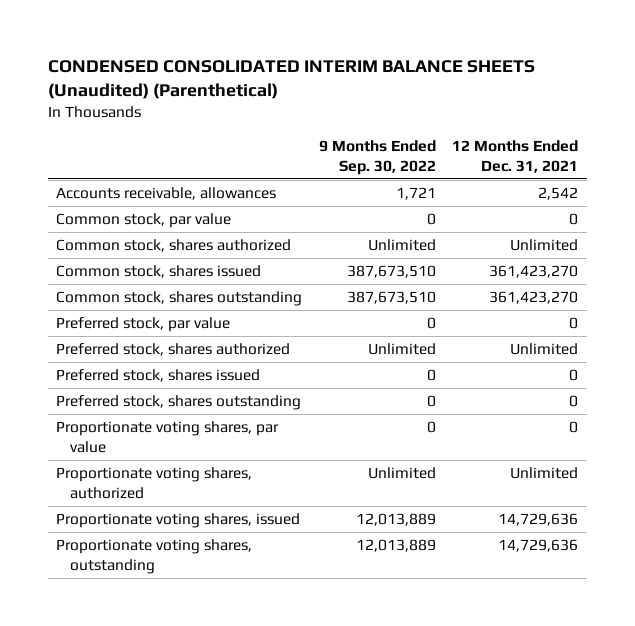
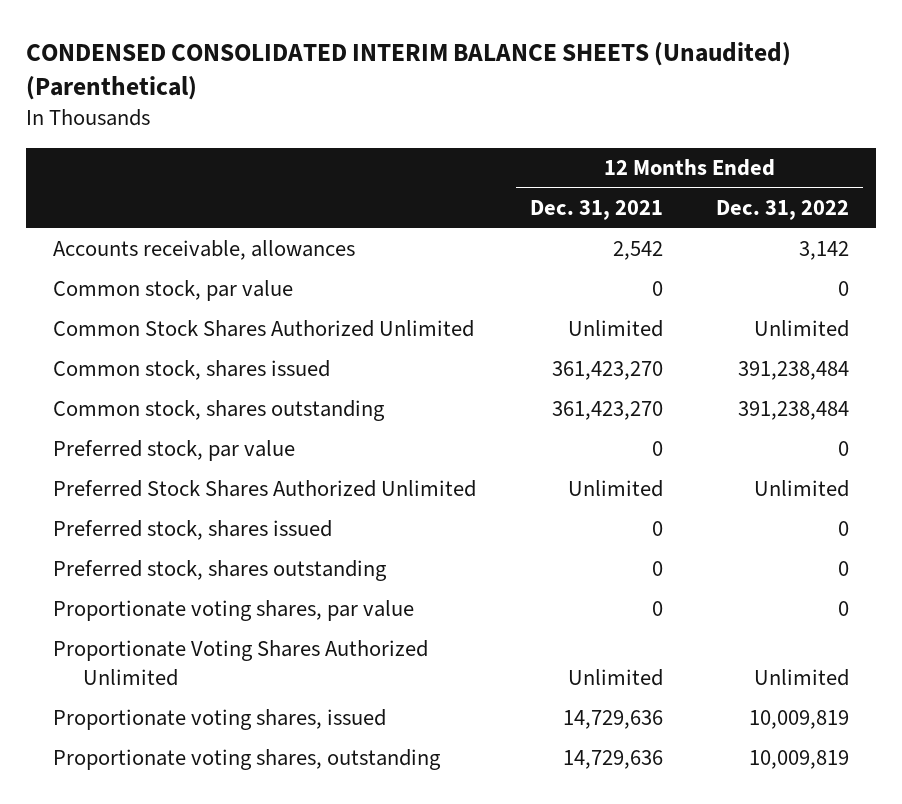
- | 9 Months Ended Sep. 30, 2022 | 12 Months Ended Dec. 31, 2021
+ | 12 Months Ended Dec. 31, 2021 | 12 Months Ended Dec. 31, 2022
- Common stock, shares authorized | Unlimited | Unlimited
+ Common Stock Shares Authorized Unlimited | Unlimited | Unlimited
- Preferred stock, shares authorized | Unlimited | Unlimited
+ Preferred Stock Shares Authorized Unlimited | Unlimited | Unlimited
- Proportionate voting shares, authorized | Unlimited | Unlimited
+ Proportionate Voting Shares Authorized Unlimited | Unlimited | Unlimited

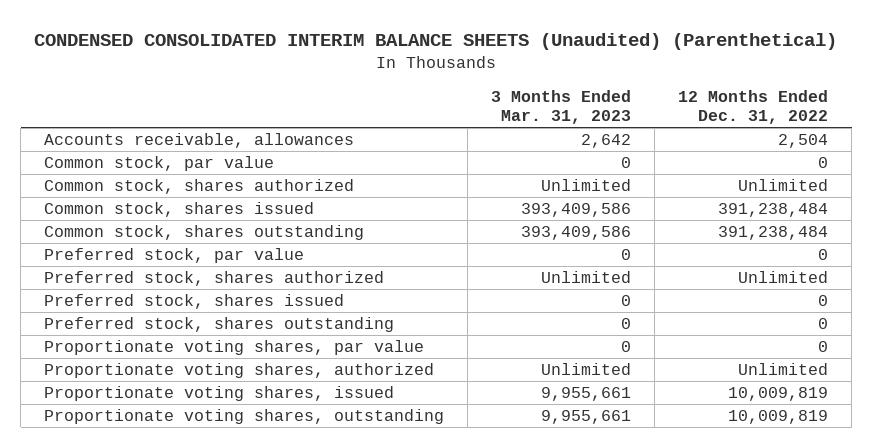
- | 12 Months Ended Dec. 31, 2021 | 12 Months Ended Dec. 31, 2022
+ | 3 Months Ended Mar. 31, 2023 | 12 Months Ended Dec. 31, 2022
- Accounts receivable, allowances | 2,542 | 3,142
+ Accounts receivable, allowances | 2,642 | 2,504
- Common Stock Shares Authorized Unlimited | Unlimited | Unlimited
+ Common stock, shares authorized | Unlimited | Unlimited
- Preferred Stock Shares Authorized Unlimited | Unlimited | Unlimited
+ Preferred stock, shares authorized | Unlimited | Unlimited
- Proportionate Voting Shares Authorized Unlimited | Unlimited | Unlimited
+ Proportionate voting shares, authorized | Unlimited | Unlimited

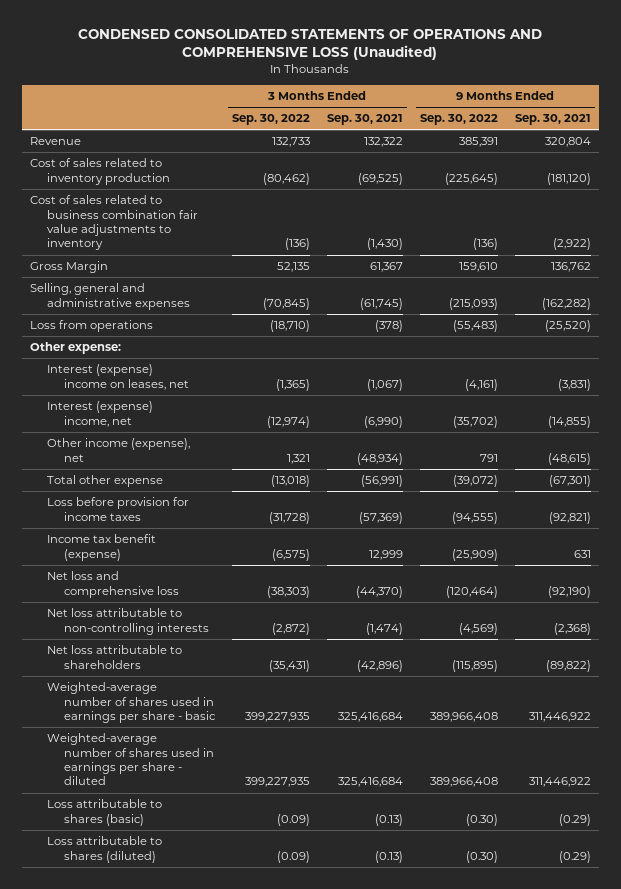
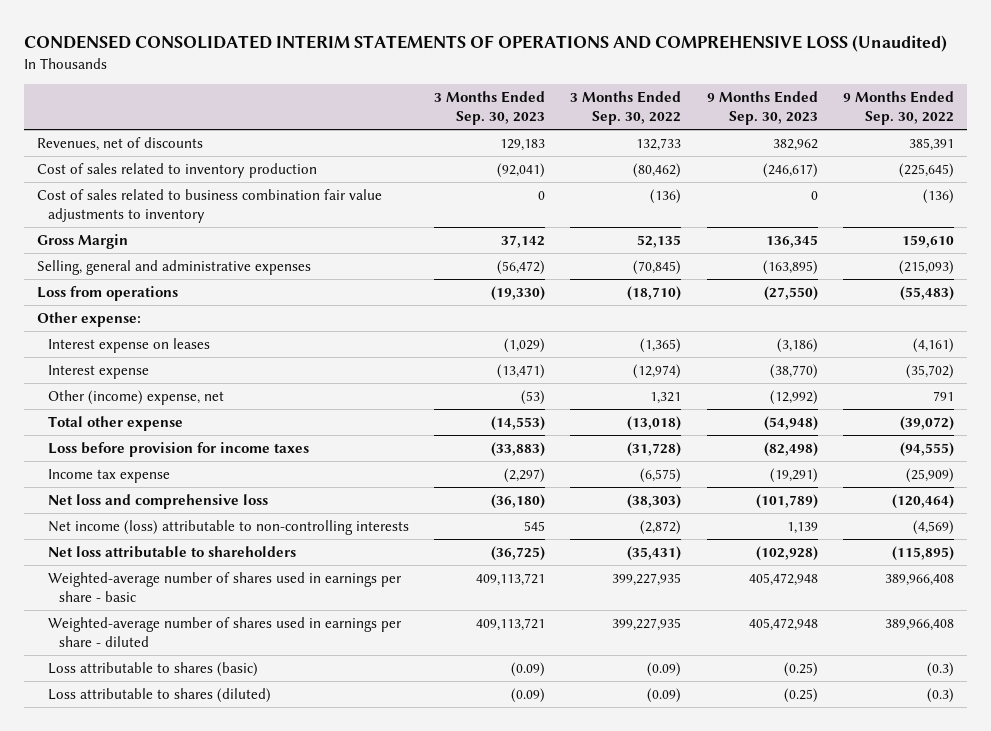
- CONDENSED CONSOLIDATED STATEMENTS OF OPERATIONS AND COMPREHENSIVE LOSS (Unaudited)
+ CONDENSED CONSOLIDATED INTERIM STATEMENTS OF OPERATIONS AND COMPREHENSIVE LOSS (Unaudited)
- | 3 Months Ended Sep. 30, 2022 | 3 Months Ended Sep. 30, 2021 | 9 Months Ended Sep. 30, 2022 | 9 Months Ended Sep. 30, 2021
+ | 3 Months Ended Sep. 30, 2023 | 3 Months Ended Sep. 30, 2022 | 9 Months Ended Sep. 30, 2023 | 9 Months Ended Sep. 30, 2022
- Revenue | 132,733 | 132,322 | 385,391 | 320,804
+ Revenues, net of discounts | 129,183 | 132,733 | 382,962 | 385,391
- Interest (expense) income on leases, net | (1,365) | (1,067) | (4,161) | (3,831)
- Interest (expense) income, net | (12,974) | (6,990) | (35,702) | (14,855)
- Other income (expense), net | 1,321 | (48,934) | 791 | (48,615)
+ Interest expense on leases | (1,029) | (1,365) | (3,186) | (4,161)
+ Interest expense | (13,471) | (12,974) | (38,770) | (35,702)
+ Other (income) expense, net | (53) | 1,321 | (12,992) | 791
- Income tax benefit (expense) | (6,575) | 12,999 | (25,909) | 631
+ Income tax expense | (2,297) | (6,575) | (19,291) | (25,909)
- Net loss attributable to non-controlling interests | (2,872) | (1,474) | (4,569) | (2,368)
+ Net income (loss) attributable to non-controlling interests | 545 | (2,872) | 1,139 | (4,569)
- Loss attributable to shares (basic) | (0.09) | (0.13) | (0.30) | (0.29)
- Loss attributable to shares (diluted) | (0.09) | (0.13) | (0.30) | (0.29)
+ Loss attributable to shares (basic) | (0.09) | (0.09) | (0.25) | (0.3)
+ Loss attributable to shares (diluted) | (0.09) | (0.09) | (0.25) | (0.3)

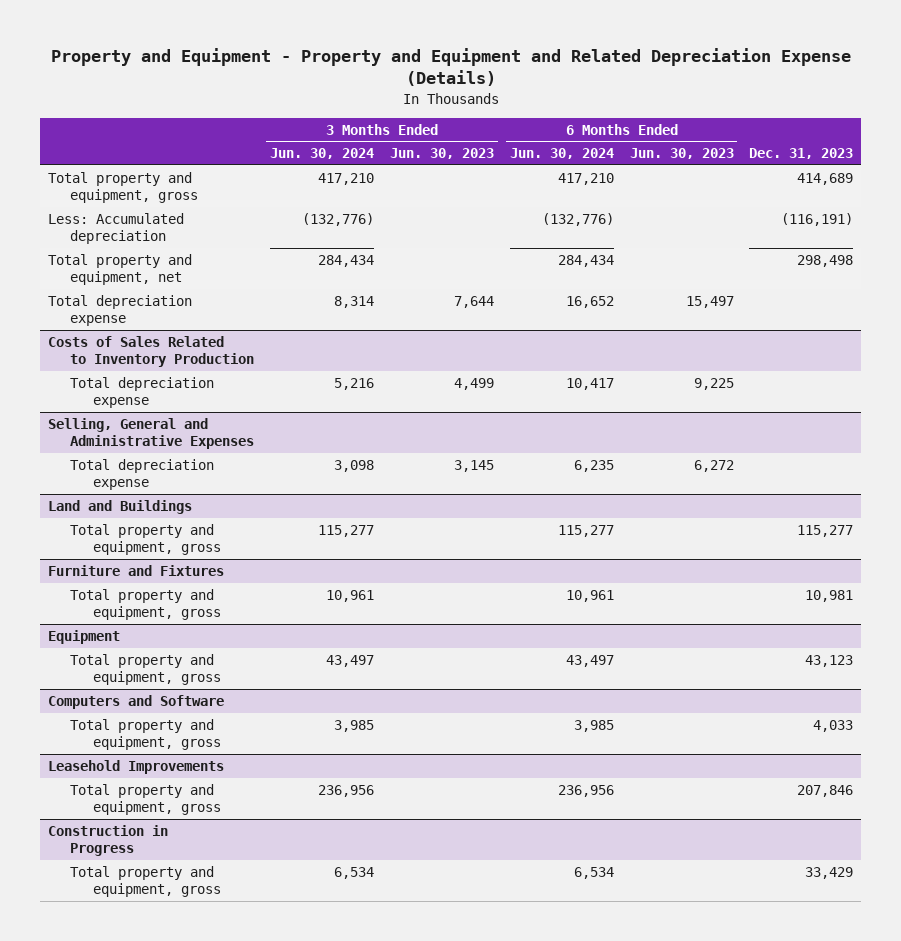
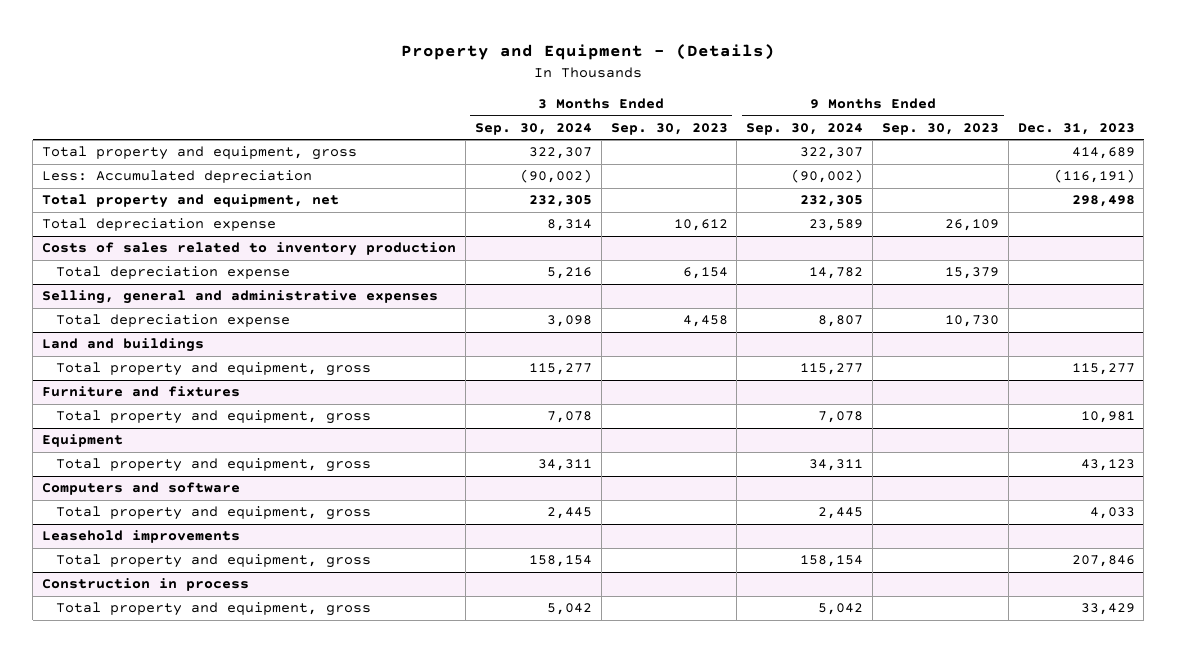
- Property and Equipment - Property and Equipment and Related Depreciation Expense (Details)
+ Property and Equipment - (Details)
- | 3 Months Ended Jun. 30, 2024 | 3 Months Ended Jun. 30, 2023 | 6 Months Ended Jun. 30, 2024 | 6 Months Ended Jun. 30, 2023 | Dec. 31, 2023
+ | 3 Months Ended Sep. 30, 2024 | 3 Months Ended Sep. 30, 2023 | 9 Months Ended Sep. 30, 2024 | 9 Months Ended Sep. 30, 2023 | Dec. 31, 2023
- Costs of Sales Related to Inventory Production
+ Costs of sales related to inventory production
- Selling, General and Administrative Expenses
+ Selling, general and administrative expenses
- Land and Buildings
+ Land and buildings
- Furniture and Fixtures
+ Furniture and fixtures
- Computers and Software
+ Computers and software
- Leasehold Improvements
+ Leasehold improvements
- Construction in Progress
+ Construction in process

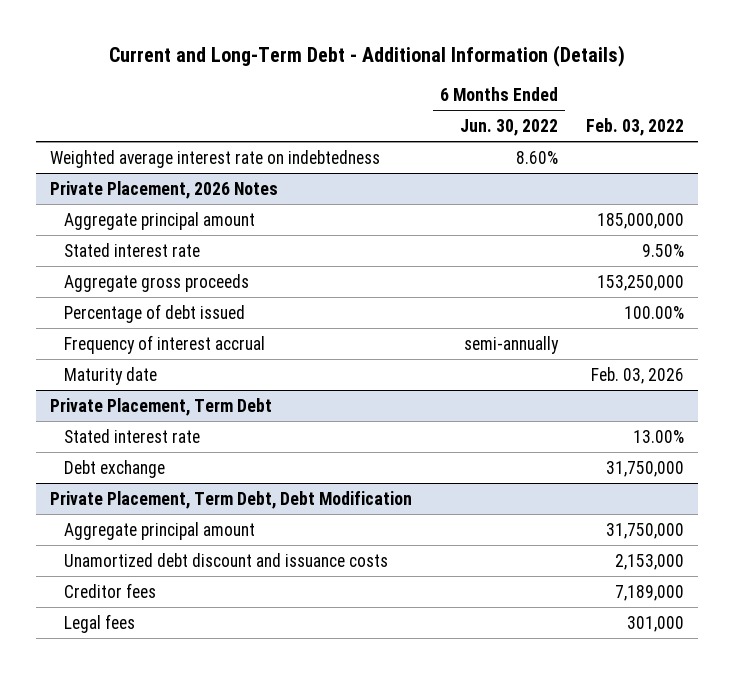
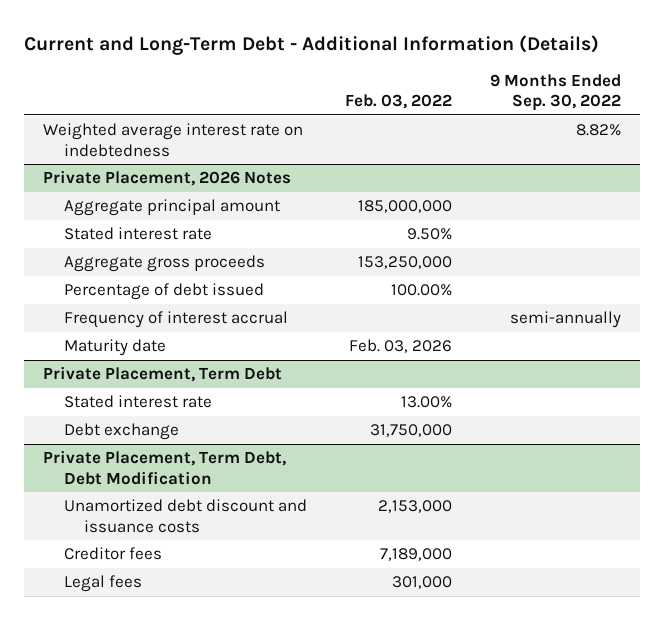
- | 6 Months Ended Jun. 30, 2022 | Feb. 03, 2022
+ | Feb. 03, 2022 | 9 Months Ended Sep. 30, 2022
@ Private Placement, Term Debt, Debt Modification
- Aggregate principal amount | | 31,750,000

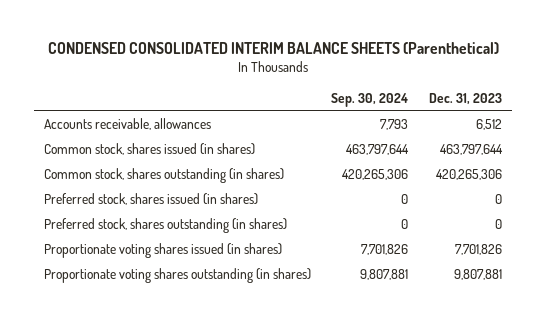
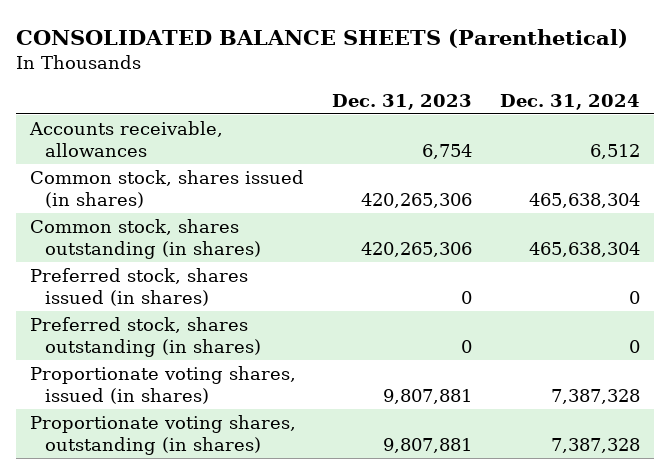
- CONDENSED CONSOLIDATED INTERIM BALANCE SHEETS (Parenthetical)
+ CONSOLIDATED BALANCE SHEETS (Parenthetical)
- | Sep. 30, 2024 | Dec. 31, 2023
+ | Dec. 31, 2023 | Dec. 31, 2024
- Accounts receivable, allowances | 7,793 | 6,512
- Common stock, shares issued (in shares) | 463,797,644 | 463,797,644
+ Accounts receivable, allowances | 6,754 | 6,512
+ Common stock, shares issued (in shares) | 420,265,306 | 465,638,304
- Proportionate voting shares issued (in shares) | 7,701,826 | 7,701,826
- Proportionate voting shares outstanding (in shares) | 9,807,881 | 9,807,881
+ Proportionate voting shares, issued (in shares) | 9,807,881 | 7,387,328
+ Proportionate voting shares, outstanding (in shares) | 9,807,881 | 7,387,328

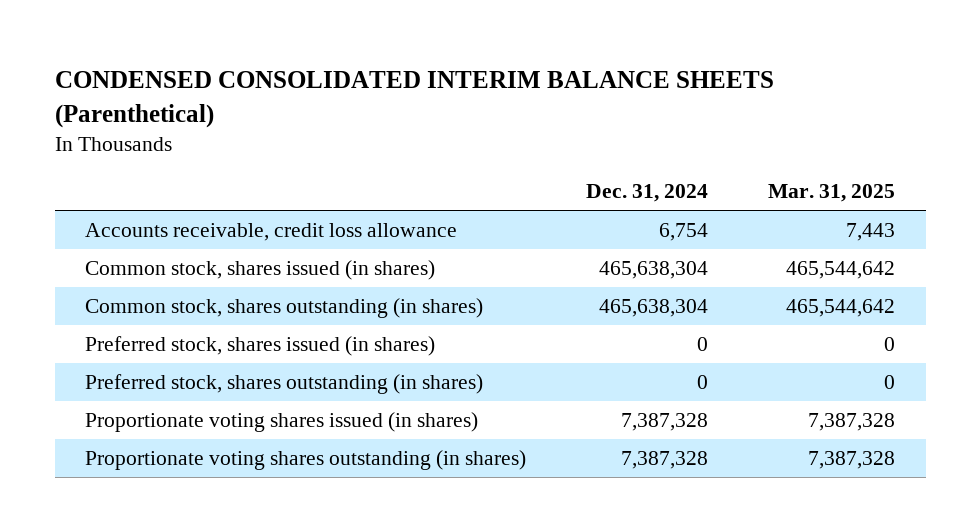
- CONSOLIDATED BALANCE SHEETS (Parenthetical)
+ CONDENSED CONSOLIDATED INTERIM BALANCE SHEETS (Parenthetical)
- | Dec. 31, 2023 | Dec. 31, 2024
+ | Dec. 31, 2024 | Mar. 31, 2025
- Accounts receivable, allowances | 6,754 | 6,512
+ Accounts receivable, credit loss allowance | 6,754 | 7,443
- Proportionate voting shares, issued (in shares) | 9,807,881 | 7,387,328
- Proportionate voting shares, outstanding (in shares) | 9,807,881 | 7,387,328
+ Proportionate voting shares issued (in shares) | 7,387,328 | 7,387,328
+ Proportionate voting shares outstanding (in shares) | 7,387,328 | 7,387,328

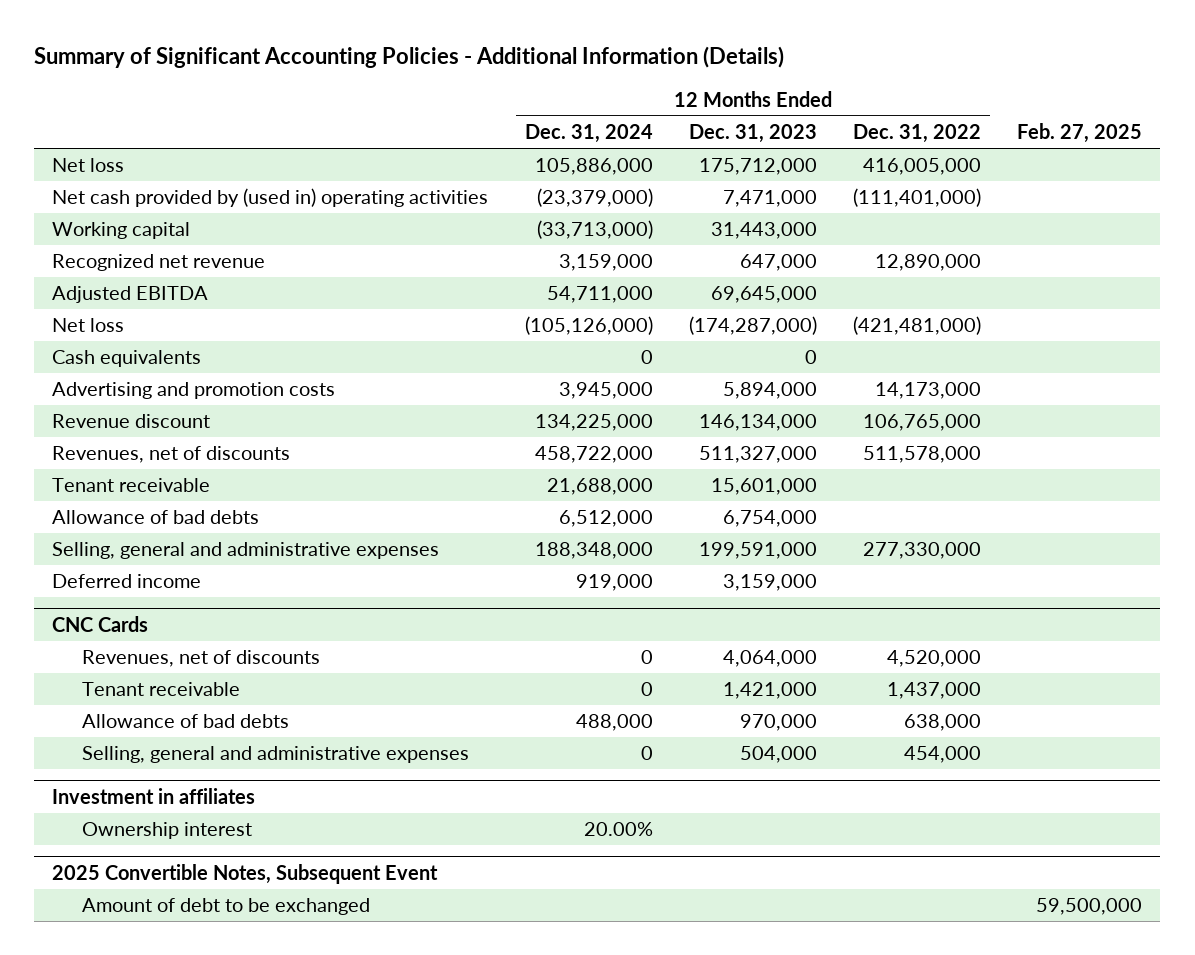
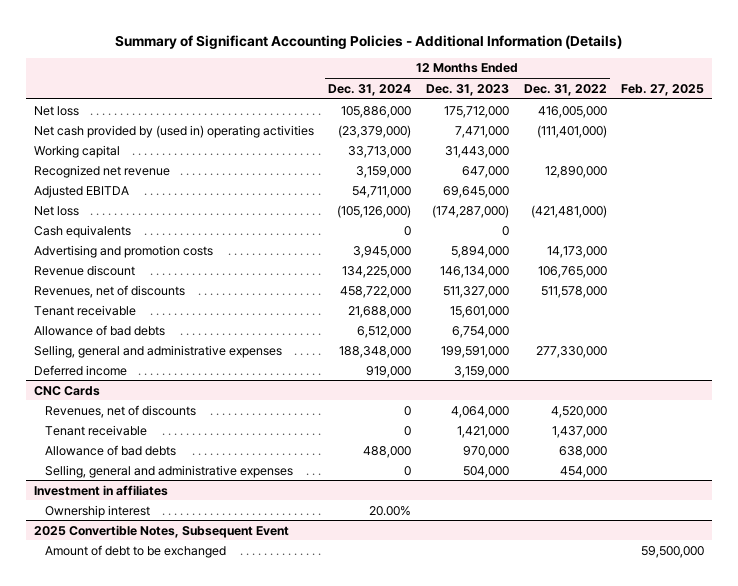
- Working capital | (33,713,000) | 31,443,000 | |
+ Working capital | 33,713,000 | 31,443,000 | |

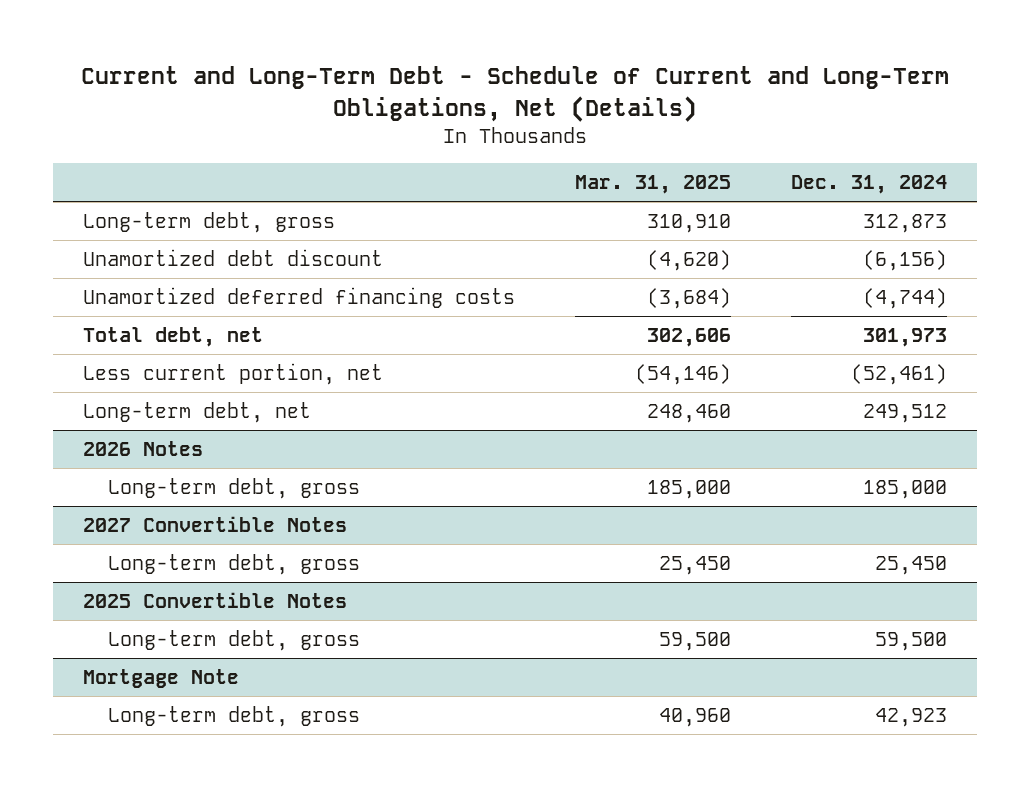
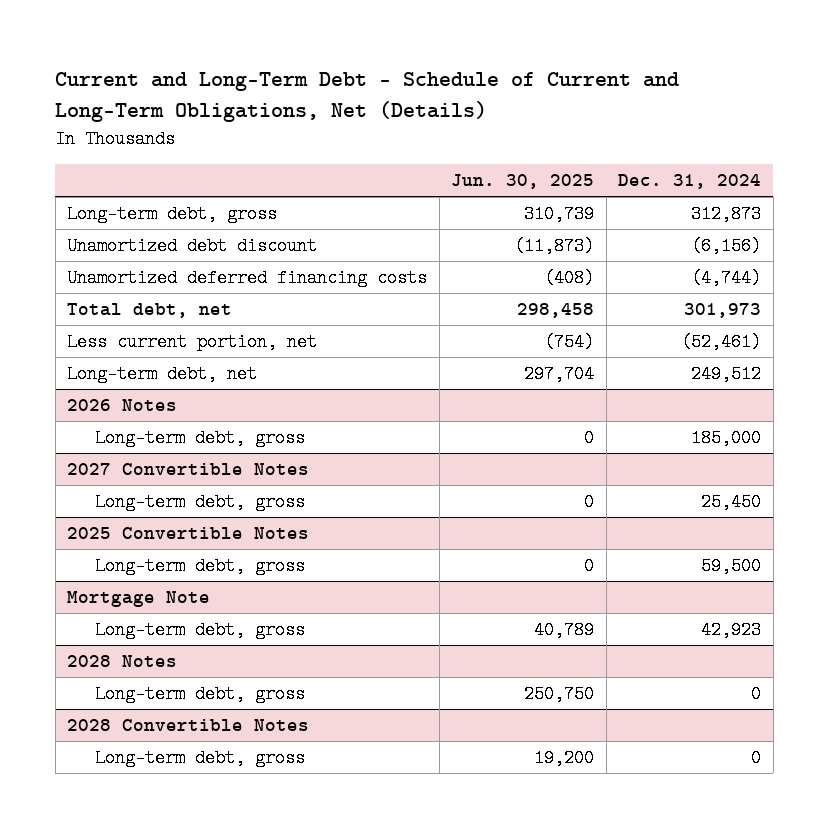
- | Mar. 31, 2025 | Dec. 31, 2024
+ | Jun. 30, 2025 | Dec. 31, 2024
+ 2028 Notes
+ Long-term debt, gross | 250,750 | 0
+ 2028 Convertible Notes
+ Long-term debt, gross | 19,200 | 0

